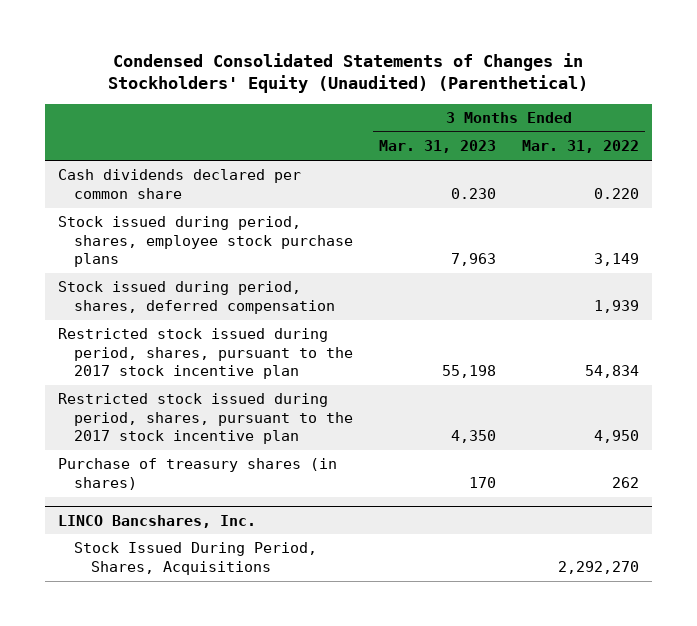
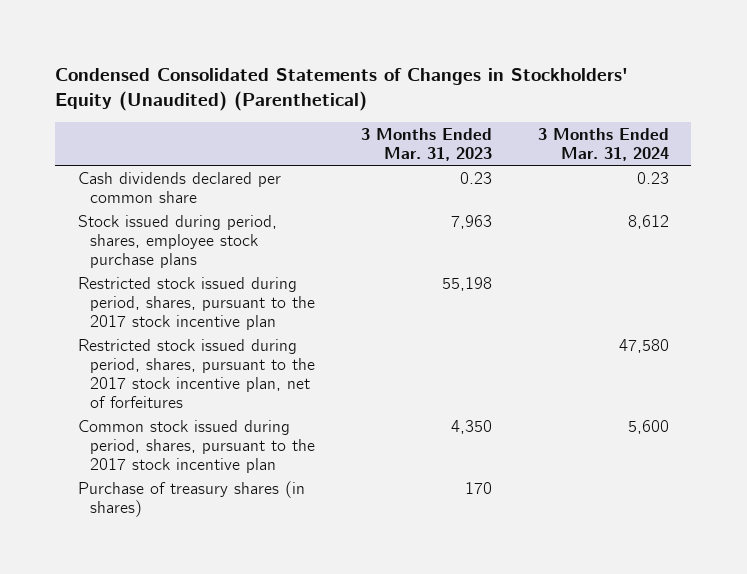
- | 3 Months Ended Mar. 31, 2023 | 3 Months Ended Mar. 31, 2022
+ | 3 Months Ended Mar. 31, 2023 | 3 Months Ended Mar. 31, 2024
- Cash dividends declared per common share | 0.230 | 0.220
+ Cash dividends declared per common share | 0.23 | 0.23
- Stock issued during period, shares, deferred compensation | | 1,939
- Restricted stock issued during period, shares, pursuant to the 2017 stock incentive plan | 4,350 | 4,950
+ Restricted stock issued during period, shares, pursuant to the 2017 stock incentive plan, net of forfeitures | | 47,580
+ Common stock issued during period, shares, pursuant to the 2017 stock incentive plan | 4,350 | 5,600
- LINCO Bancshares, Inc.
- Stock Issued During Period, Shares, Acquisitions | | 2,292,270

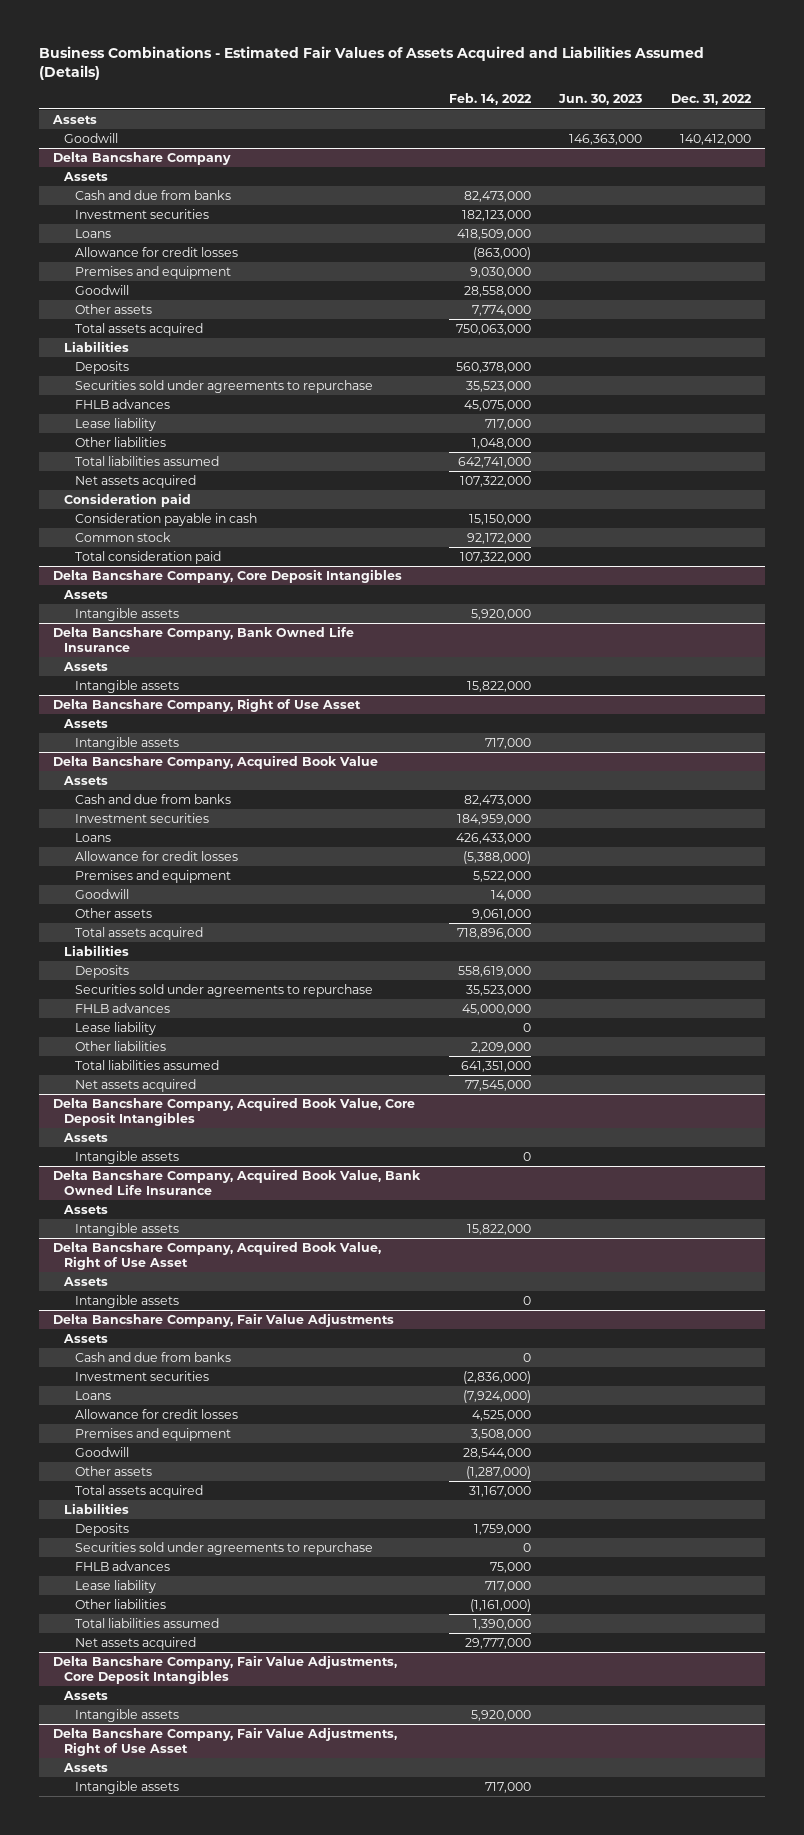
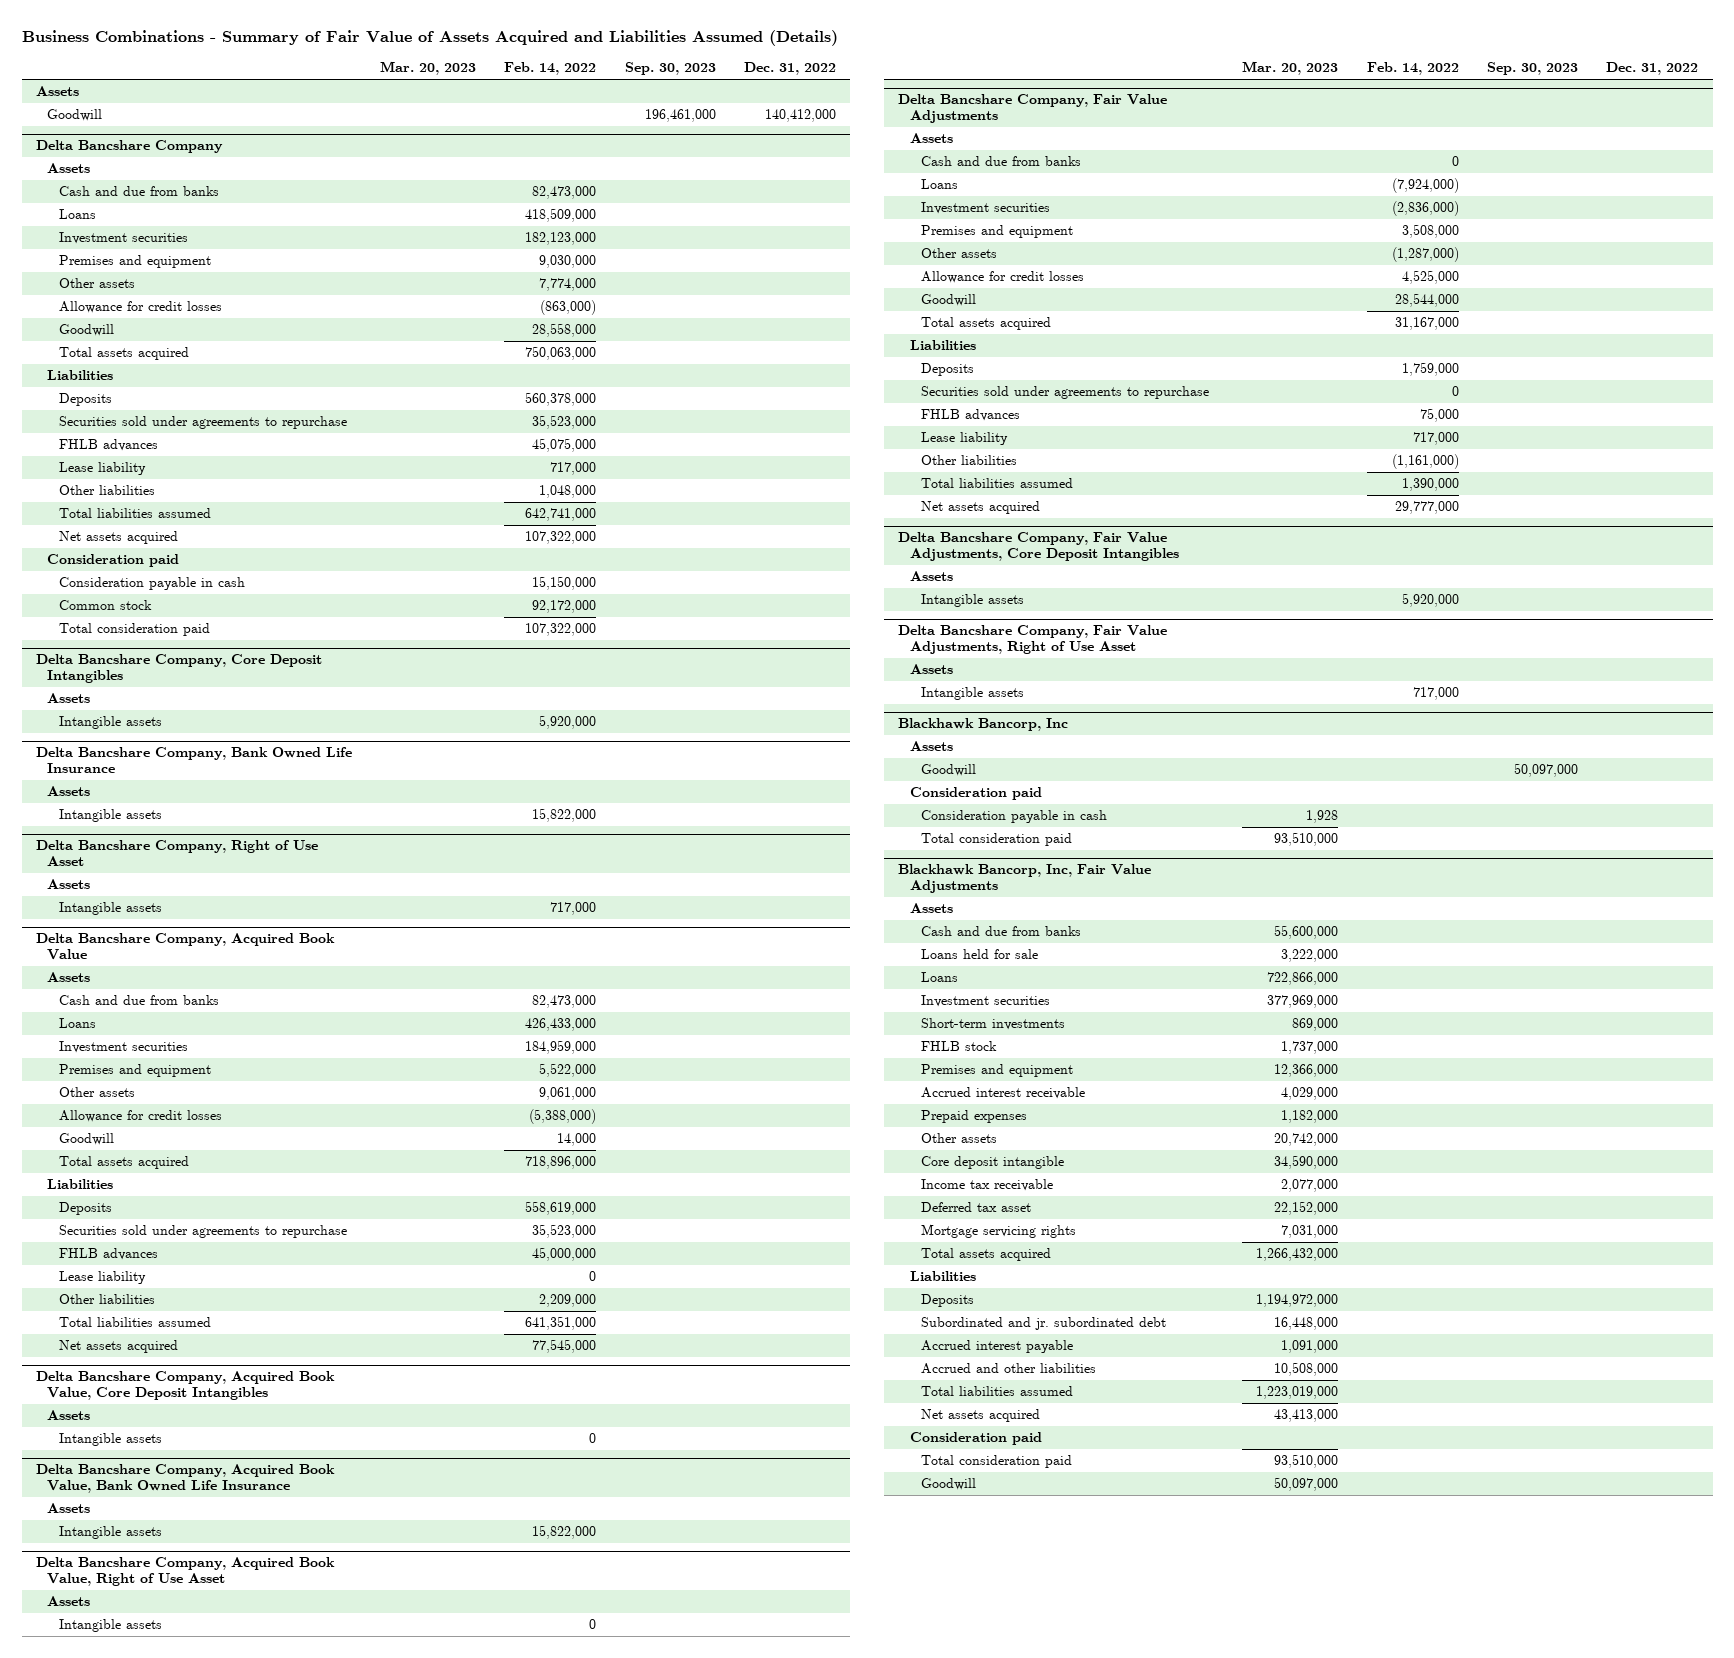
- Business Combinations - Estimated Fair Values of Assets Acquired and Liabilities Assumed (Details)
+ Business Combinations - Summary of Fair Value of Assets Acquired and Liabilities Assumed (Details)
- | Feb. 14, 2022 | Jun. 30, 2023 | Dec. 31, 2022
+ | Mar. 20, 2023 | Feb. 14, 2022 | Sep. 30, 2023 | Dec. 31, 2022
@ Delta Bancshare Company
moved down: Investment securities | | 182,123,000 | |
moved down: Allowance for credit losses | | (863,000) | |
moved down: Goodwill | | 28,558,000 | |
@ Delta Bancshare Company, Acquired Book Value
moved down: Investment securities | | 184,959,000 | |
moved down: Allowance for credit losses | | (5,388,000) | |
moved down: Goodwill | | 14,000 | |
@ Delta Bancshare Company, Fair Value Adjustments
moved down: Investment securities | | (2,836,000) | |
moved down: Allowance for credit losses | | 4,525,000 | |
moved down: Goodwill | | 28,544,000 | |
+ Blackhawk Bancorp, Inc
+ Assets
+ Goodwill | | | 50,097,000 |
+ Consideration paid
+ Consideration payable in cash | 1,928 | | |
+ Total consideration paid | 93,510,000 | | |
+ Blackhawk Bancorp, Inc, Fair Value Adjustments
+ Assets
+ Cash and due from banks | 55,600,000 | | |
+ Loans held for sale | 3,222,000 | | |
+ Loans | 722,866,000 | | |
+ Investment securities | 377,969,000 | | |
+ Short-term investments | 869,000 | | |
+ FHLB stock | 1,737,000 | | |
+ Premises and equipment | 12,366,000 | | |
+ Accrued interest receivable | 4,029,000 | | |
+ Prepaid expenses | 1,182,000 | | |
+ Other assets | 20,742,000 | | |
+ Core deposit intangible | 34,590,000 | | |
+ Income tax receivable | 2,077,000 | | |
+ Deferred tax asset | 22,152,000 | | |
+ Mortgage servicing rights | 7,031,000 | | |
+ Total assets acquired | 1,266,432,000 | | |
+ Liabilities
+ Deposits | 1,194,972,000 | | |
+ Subordinated and jr. subordinated debt | 16,448,000 | | |
+ Accrued interest payable | 1,091,000 | | |
+ Accrued and other liabilities | 10,508,000 | | |
+ Total liabilities assumed | 1,223,019,000 | | |
+ Net assets acquired | 43,413,000 | | |
+ Consideration paid
+ Total consideration paid | 93,510,000 | | |
+ Goodwill | 50,097,000 | | |

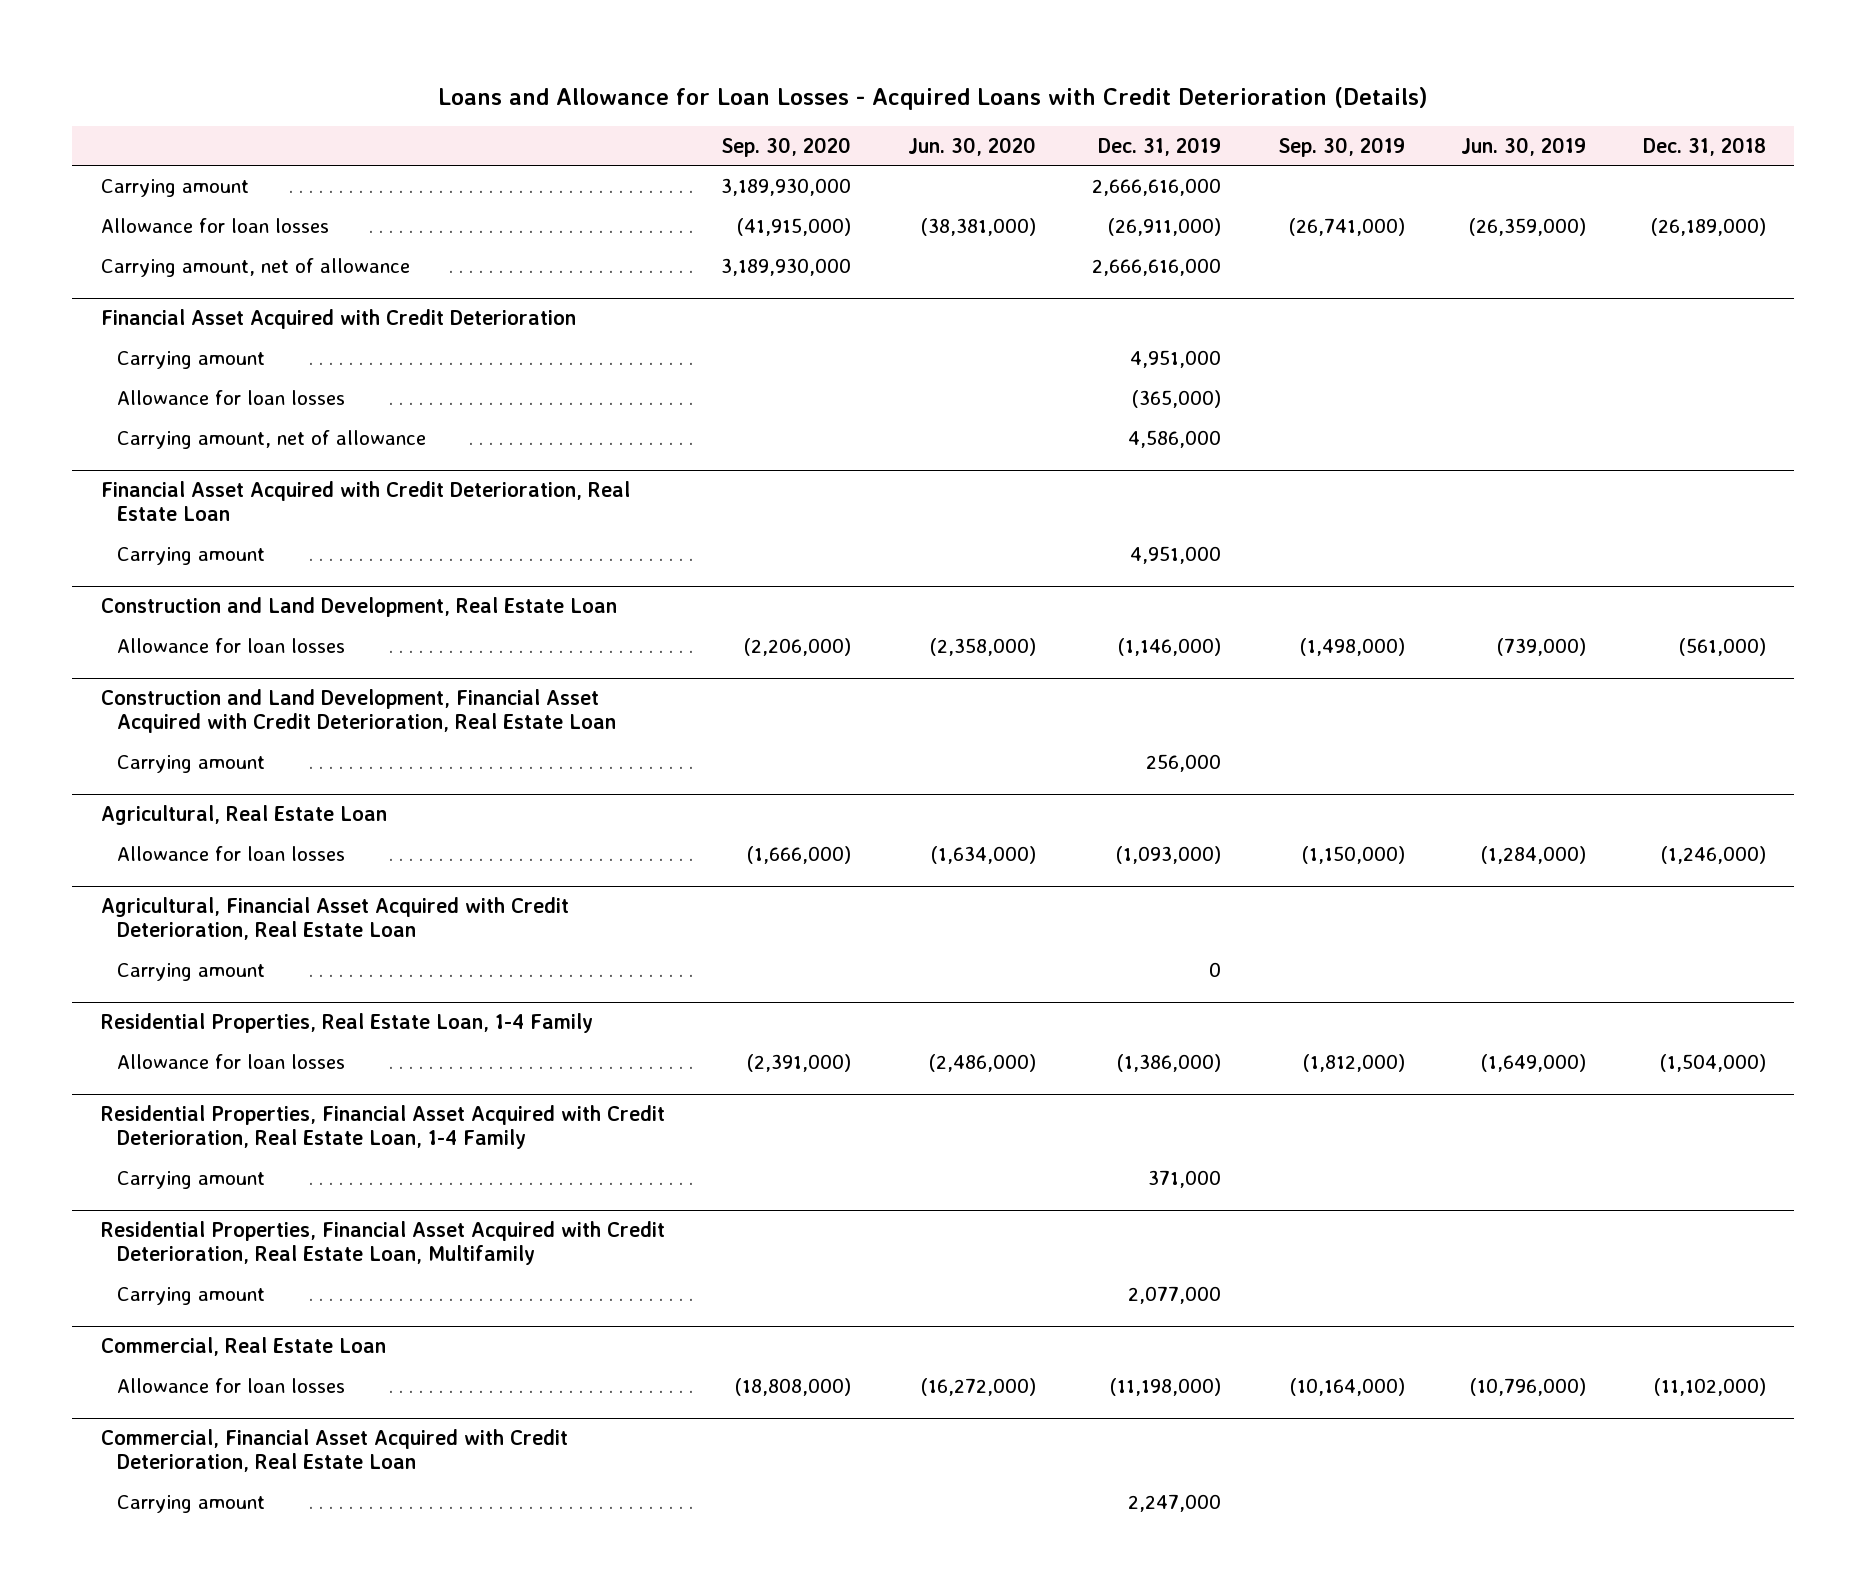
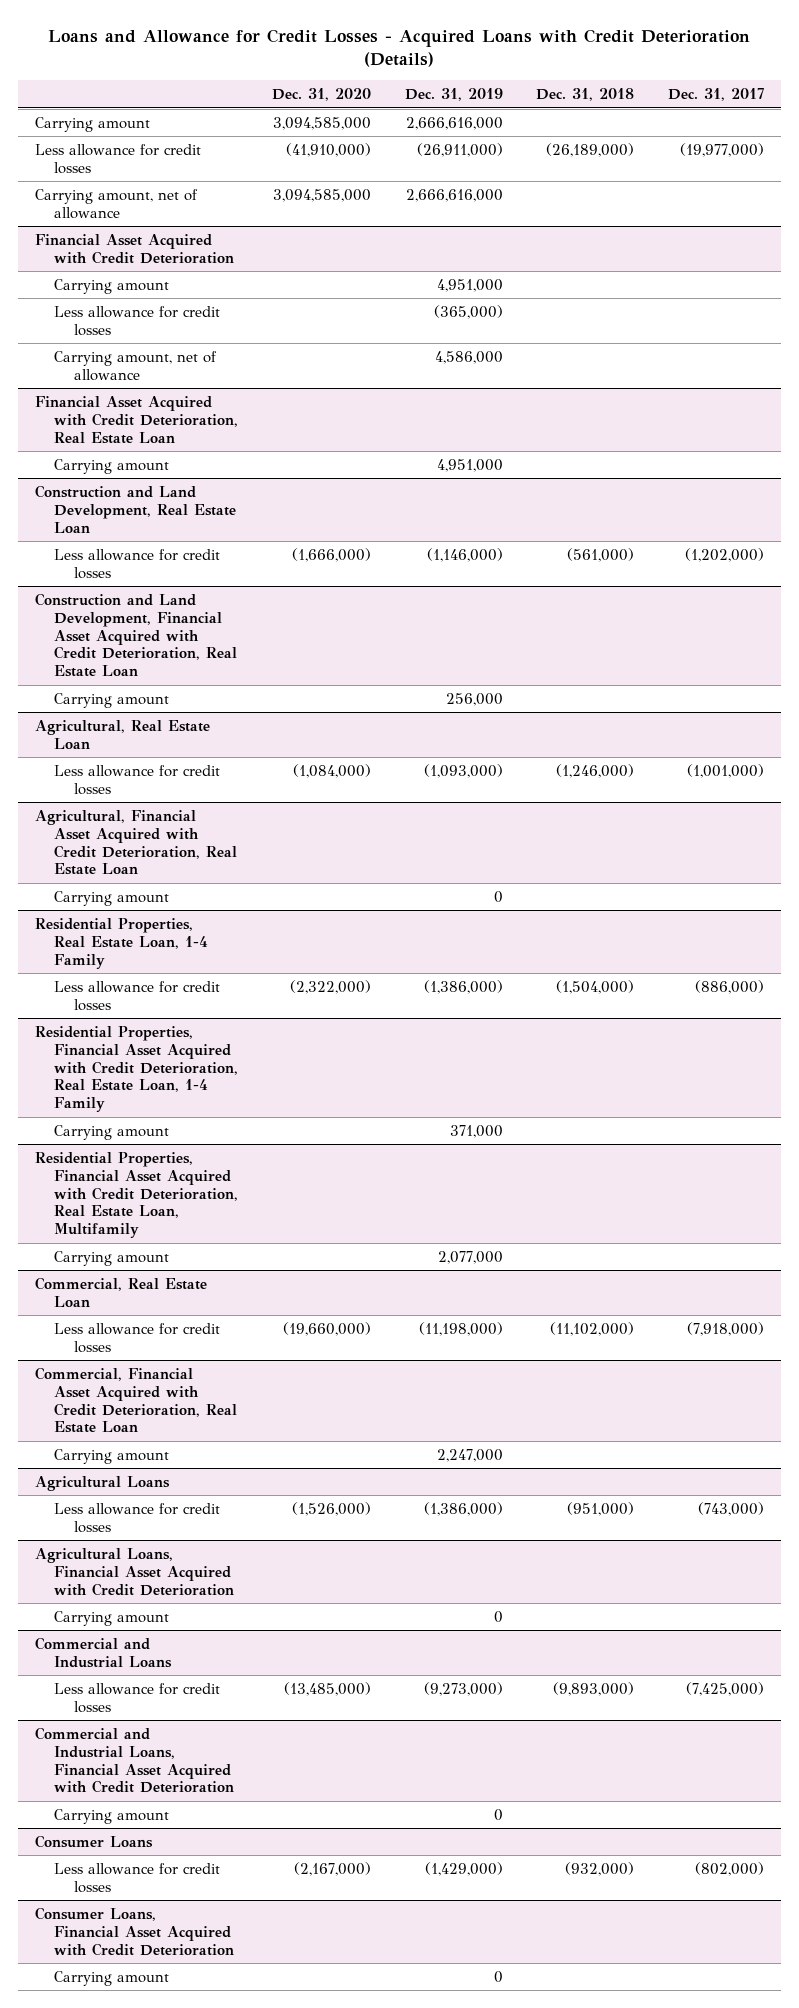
- Loans and Allowance for Loan Losses - Acquired Loans with Credit Deterioration (Details)
+ Loans and Allowance for Credit Losses - Acquired Loans with Credit Deterioration (Details)
- | Sep. 30, 2020 | Jun. 30, 2020 | Dec. 31, 2019 | Sep. 30, 2019 | Jun. 30, 2019 | Dec. 31, 2018
+ | Dec. 31, 2020 | Dec. 31, 2019 | Dec. 31, 2018 | Dec. 31, 2017
- Allowance for loan losses | (41,915,000) | (38,381,000) | (26,911,000) | (26,741,000) | (26,359,000) | (26,189,000)
+ Less allowance for credit losses | (41,910,000) | (26,911,000) | (26,189,000) | (19,977,000)
@ Financial Asset Acquired with Credit Deterioration
- Allowance for loan losses | | | (365,000) | | |
+ Less allowance for credit losses | | (365,000) | |
@ Construction and Land Development, Real Estate Loan
- Allowance for loan losses | (2,206,000) | (2,358,000) | (1,146,000) | (1,498,000) | (739,000) | (561,000)
+ Less allowance for credit losses | (1,666,000) | (1,146,000) | (561,000) | (1,202,000)
@ Agricultural, Real Estate Loan
- Allowance for loan losses | (1,666,000) | (1,634,000) | (1,093,000) | (1,150,000) | (1,284,000) | (1,246,000)
+ Less allowance for credit losses | (1,084,000) | (1,093,000) | (1,246,000) | (1,001,000)
@ Residential Properties, Real Estate Loan, 1-4 Family
- Allowance for loan losses | (2,391,000) | (2,486,000) | (1,386,000) | (1,812,000) | (1,649,000) | (1,504,000)
+ Less allowance for credit losses | (2,322,000) | (1,386,000) | (1,504,000) | (886,000)
@ Commercial, Real Estate Loan
- Allowance for loan losses | (18,808,000) | (16,272,000) | (11,198,000) | (10,164,000) | (10,796,000) | (11,102,000)
+ Less allowance for credit losses | (19,660,000) | (11,198,000) | (11,102,000) | (7,918,000)
+ Agricultural Loans
+ Less allowance for credit losses | (1,526,000) | (1,386,000) | (951,000) | (743,000)
+ Agricultural Loans, Financial Asset Acquired with Credit Deterioration
+ Carrying amount | | 0 | |
+ Commercial and Industrial Loans
+ Less allowance for credit losses | (13,485,000) | (9,273,000) | (9,893,000) | (7,425,000)
+ Commercial and Industrial Loans, Financial Asset Acquired with Credit Deterioration
+ Carrying amount | | 0 | |
+ Consumer Loans
+ Less allowance for credit losses | (2,167,000) | (1,429,000) | (932,000) | (802,000)
+ Consumer Loans, Financial Asset Acquired with Credit Deterioration
+ Carrying amount | | 0 | |

